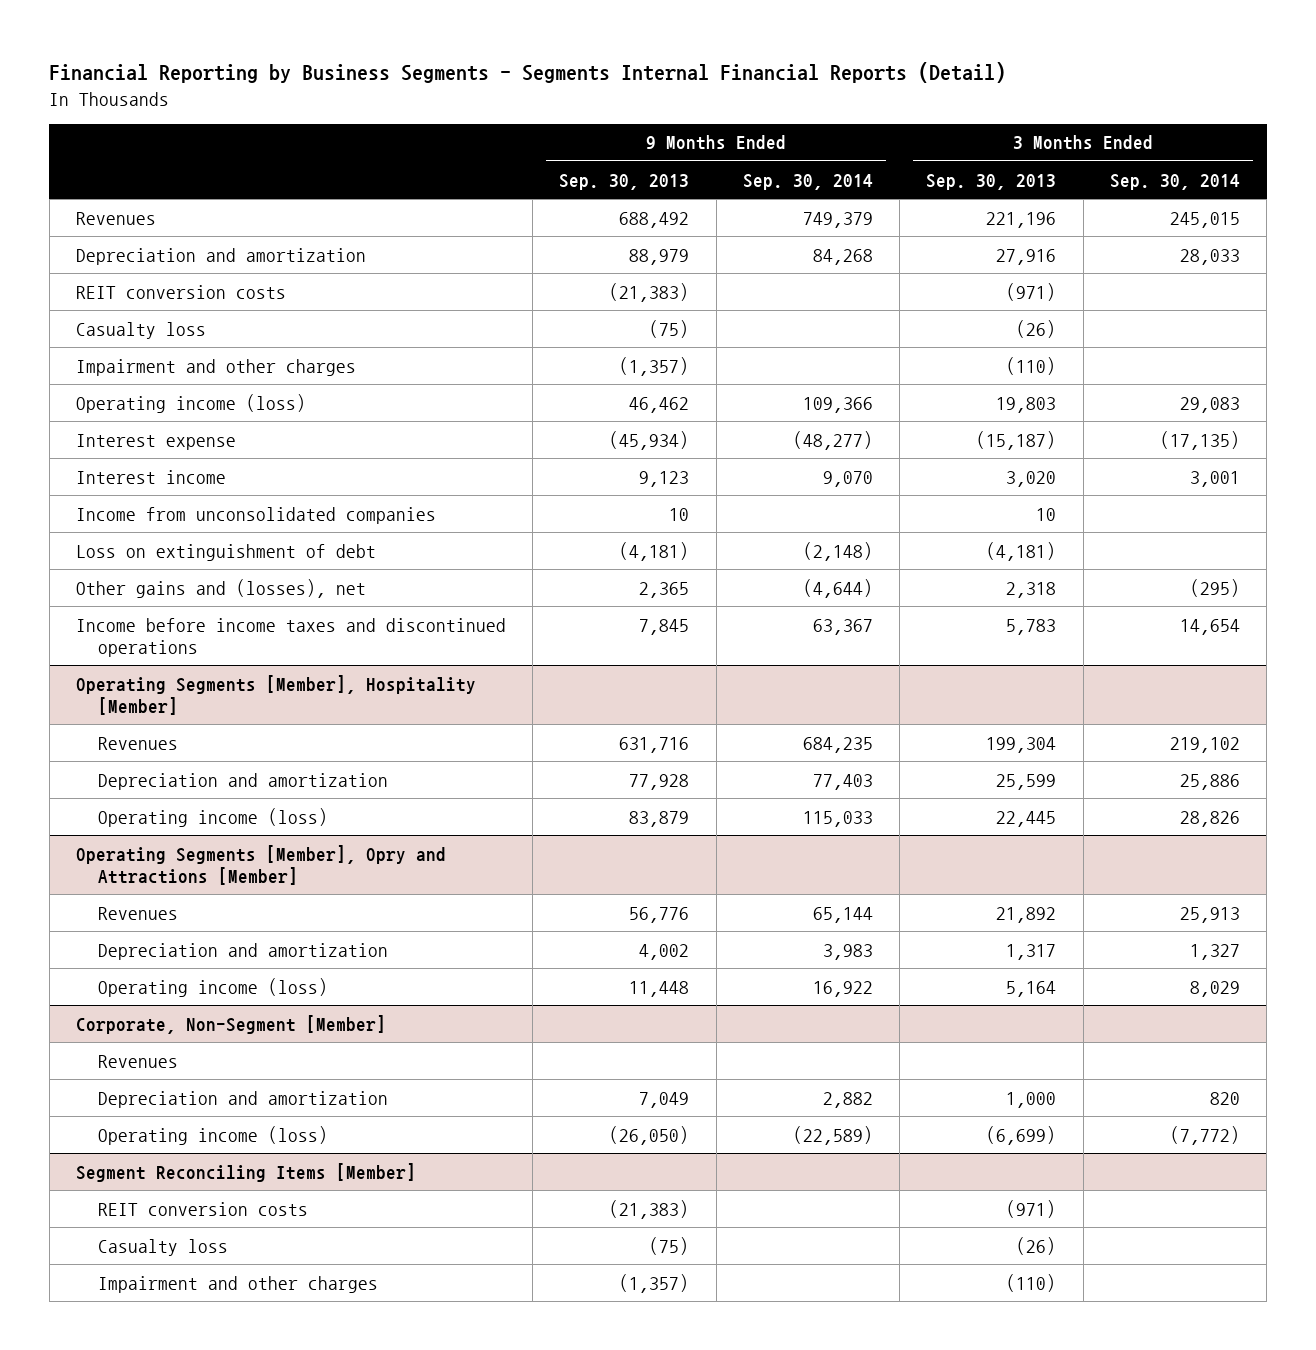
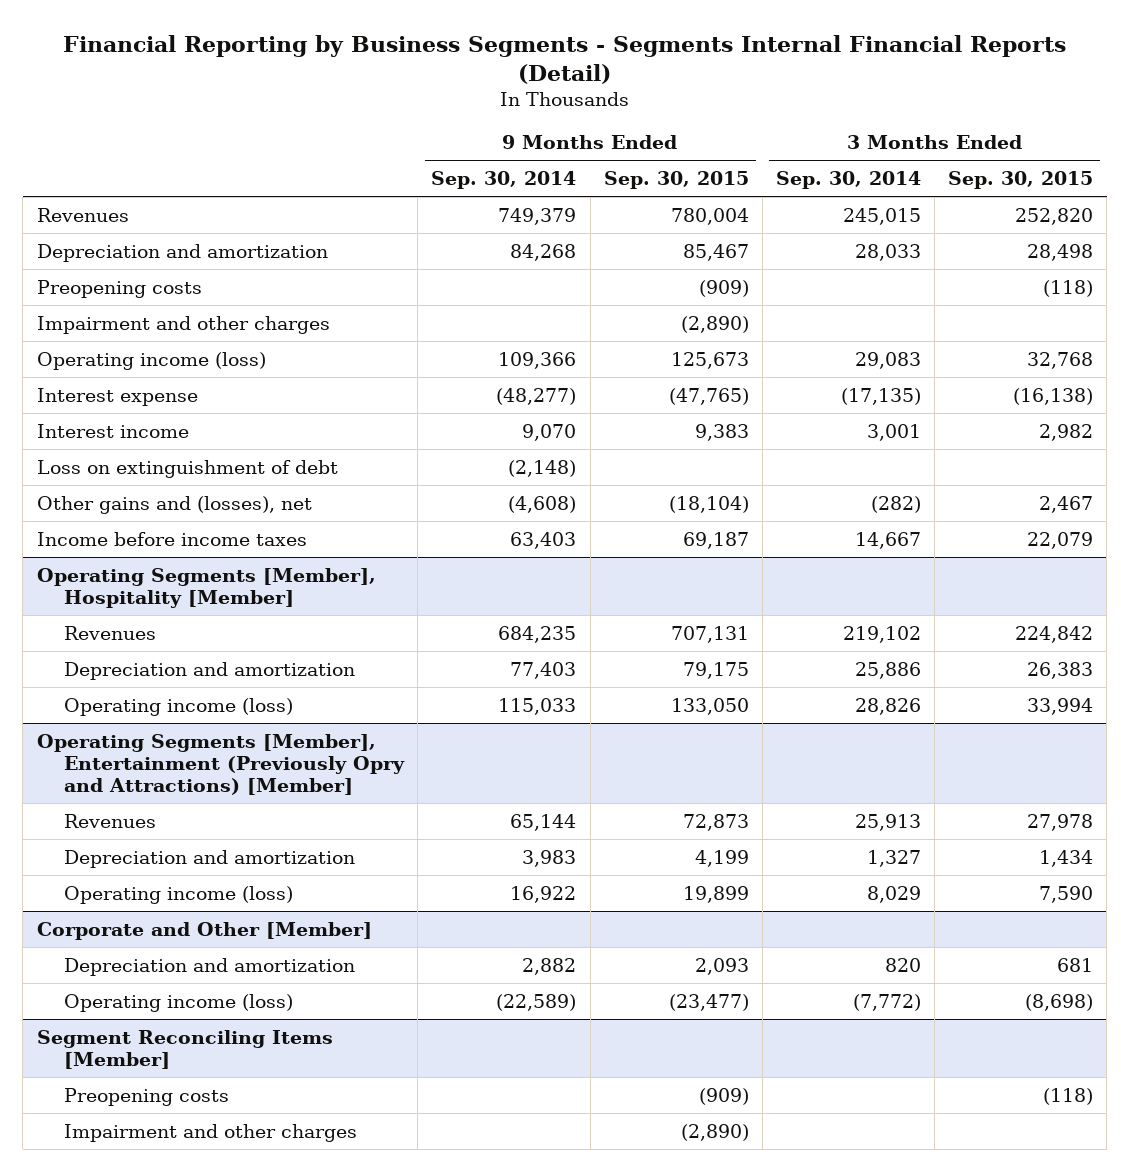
- | 9 Months Ended Sep. 30, 2013 | 9 Months Ended Sep. 30, 2014 | 3 Months Ended Sep. 30, 2013 | 3 Months Ended Sep. 30, 2014
+ | 9 Months Ended Sep. 30, 2014 | 9 Months Ended Sep. 30, 2015 | 3 Months Ended Sep. 30, 2014 | 3 Months Ended Sep. 30, 2015
- REIT conversion costs | (21,383) | | (971) |
- Casualty loss | (75) | | (26) |
+ Preopening costs | | (909) | | (118)
- Income from unconsolidated companies | 10 | | 10 |
- Other gains and (losses), net | 2,365 | (4,644) | 2,318 | (295)
- Income before income taxes and discontinued operations | 7,845 | 63,367 | 5,783 | 14,654
+ Other gains and (losses), net | (4,608) | (18,104) | (282) | 2,467
+ Income before income taxes | 63,403 | 69,187 | 14,667 | 22,079
- Operating Segments [Member], Opry and Attractions [Member]
+ Operating Segments [Member], Entertainment (Previously Opry and Attractions) [Member]
- Corporate, Non-Segment [Member]
- Revenues
+ Corporate and Other [Member]
@ Segment Reconciling Items [Member]
- REIT conversion costs | (21,383) | | (971) |
- Casualty loss | (75) | | (26) |
+ Preopening costs | | (909) | | (118)

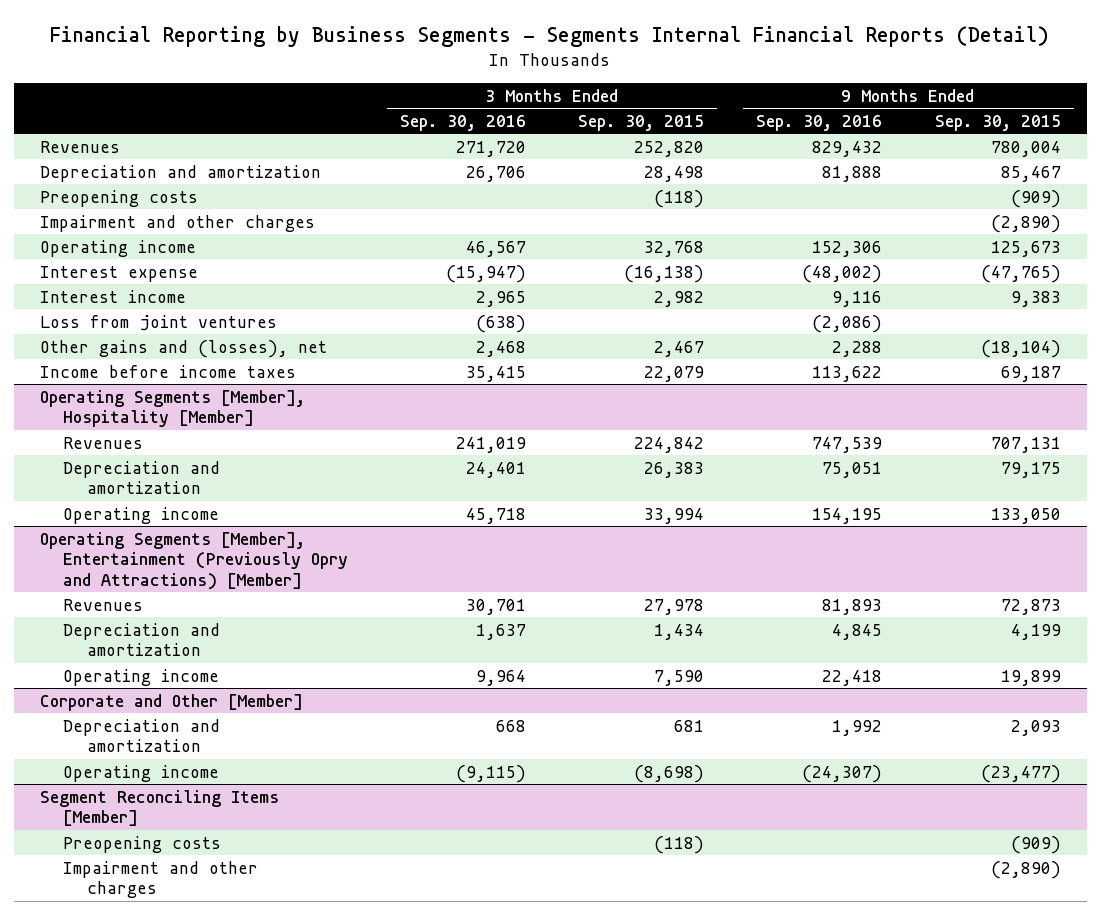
- | 9 Months Ended Sep. 30, 2014 | 9 Months Ended Sep. 30, 2015 | 3 Months Ended Sep. 30, 2014 | 3 Months Ended Sep. 30, 2015
+ | 3 Months Ended Sep. 30, 2016 | 3 Months Ended Sep. 30, 2015 | 9 Months Ended Sep. 30, 2016 | 9 Months Ended Sep. 30, 2015
- Operating income (loss) | 109,366 | 125,673 | 29,083 | 32,768
+ Operating income | 46,567 | 32,768 | 152,306 | 125,673
- Loss on extinguishment of debt | (2,148) | | |
+ Loss from joint ventures | (638) | | (2,086) |
@ Operating Segments [Member], Hospitality [Member]
- Operating income (loss) | 115,033 | 133,050 | 28,826 | 33,994
+ Operating income | 45,718 | 33,994 | 154,195 | 133,050
@ Operating Segments [Member], Entertainment (Previously Opry and Attractions) [Member]
- Operating income (loss) | 16,922 | 19,899 | 8,029 | 7,590
+ Operating income | 9,964 | 7,590 | 22,418 | 19,899
@ Corporate and Other [Member]
- Operating income (loss) | (22,589) | (23,477) | (7,772) | (8,698)
+ Operating income | (9,115) | (8,698) | (24,307) | (23,477)

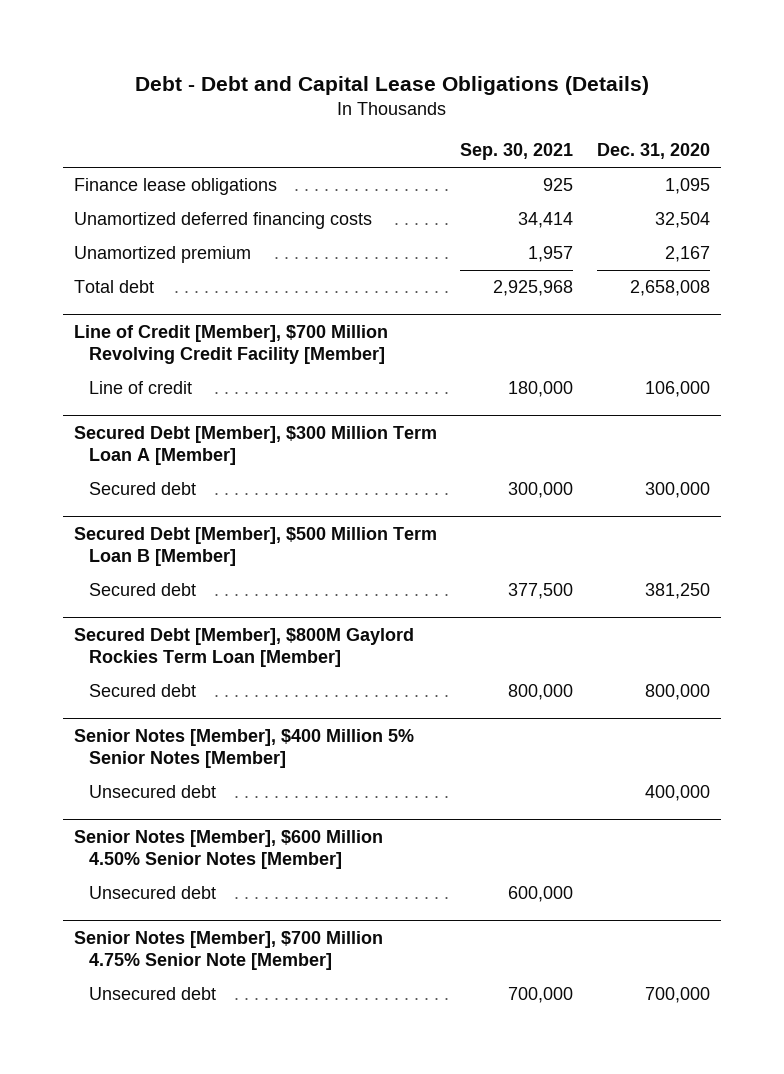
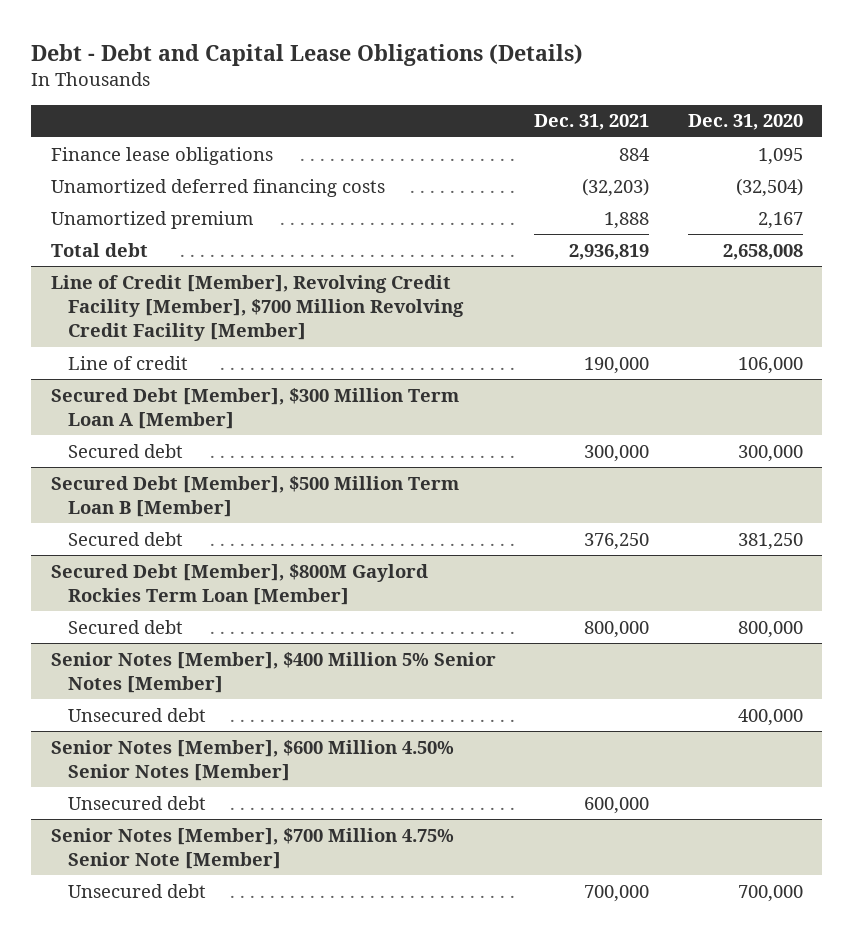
- | Sep. 30, 2021 | Dec. 31, 2020
+ | Dec. 31, 2021 | Dec. 31, 2020
- Unamortized deferred financing costs | 34,414 | 32,504
+ Unamortized deferred financing costs | (32,203) | (32,504)
- Line of Credit [Member], $700 Million Revolving Credit Facility [Member]
+ Line of Credit [Member], Revolving Credit Facility [Member], $700 Million Revolving Credit Facility [Member]

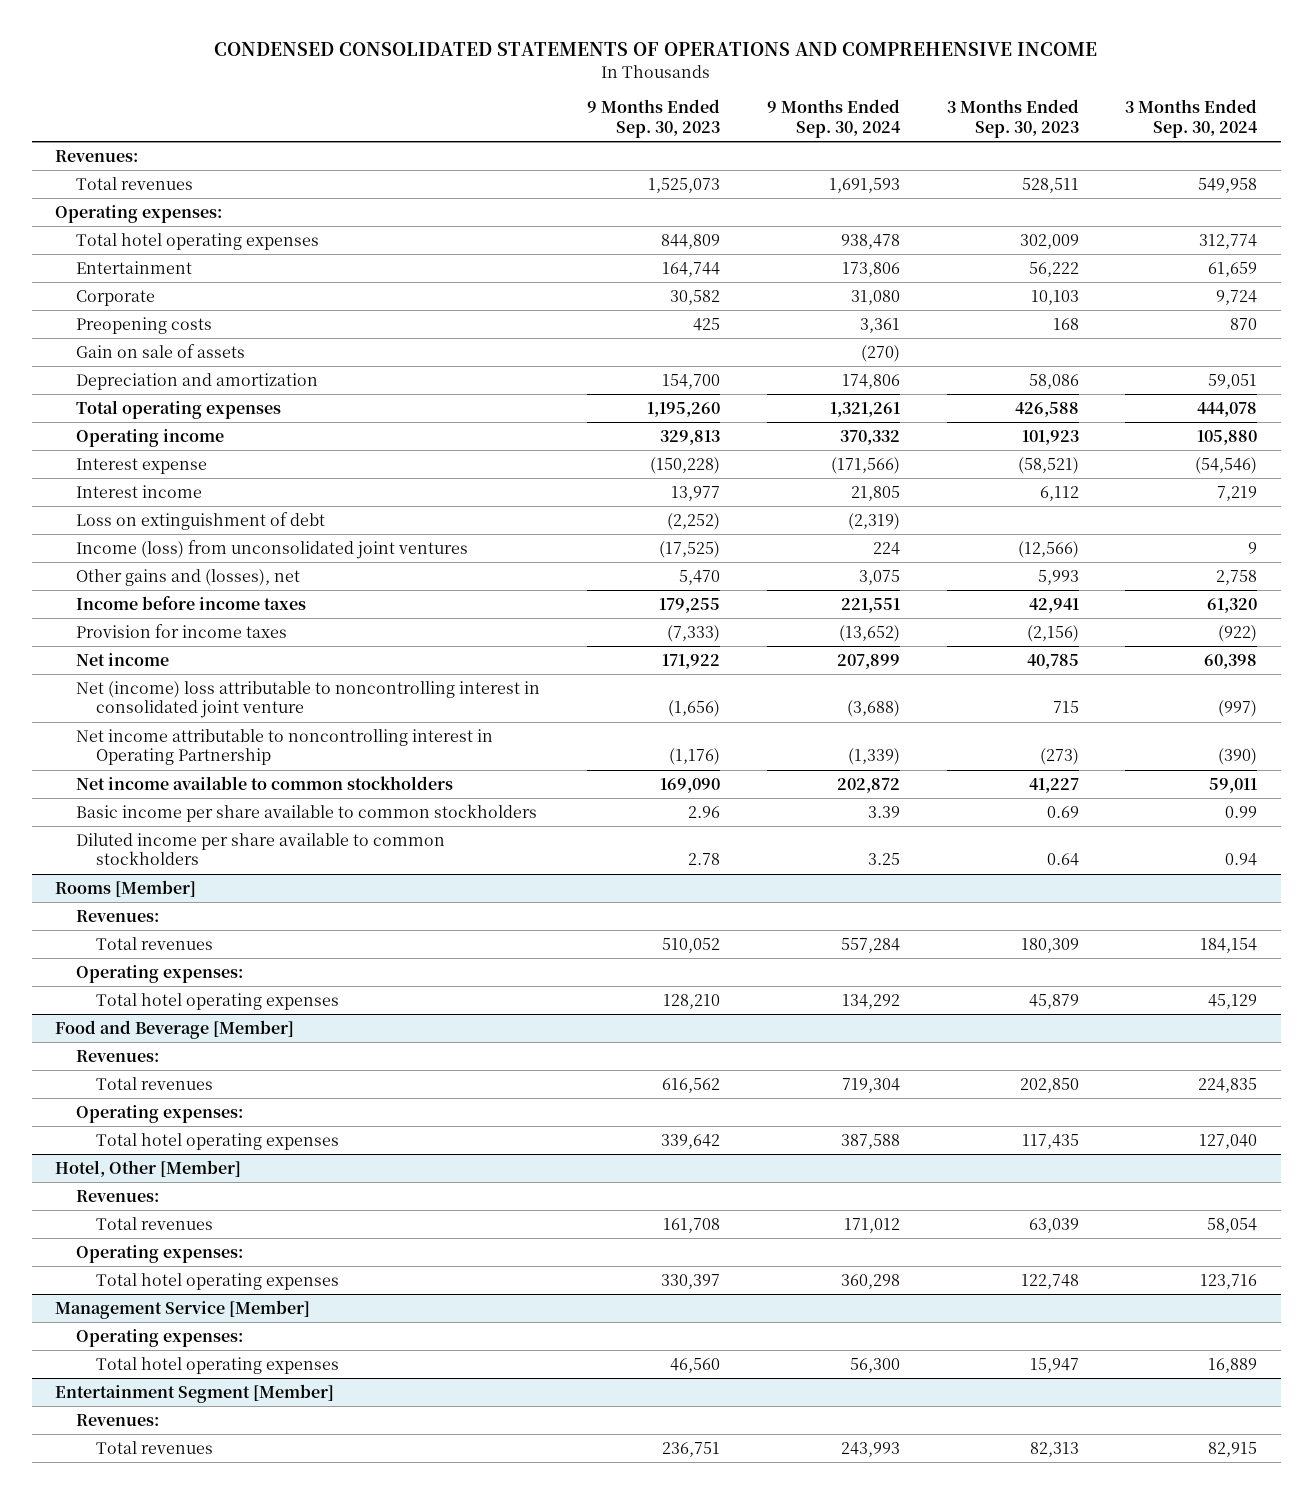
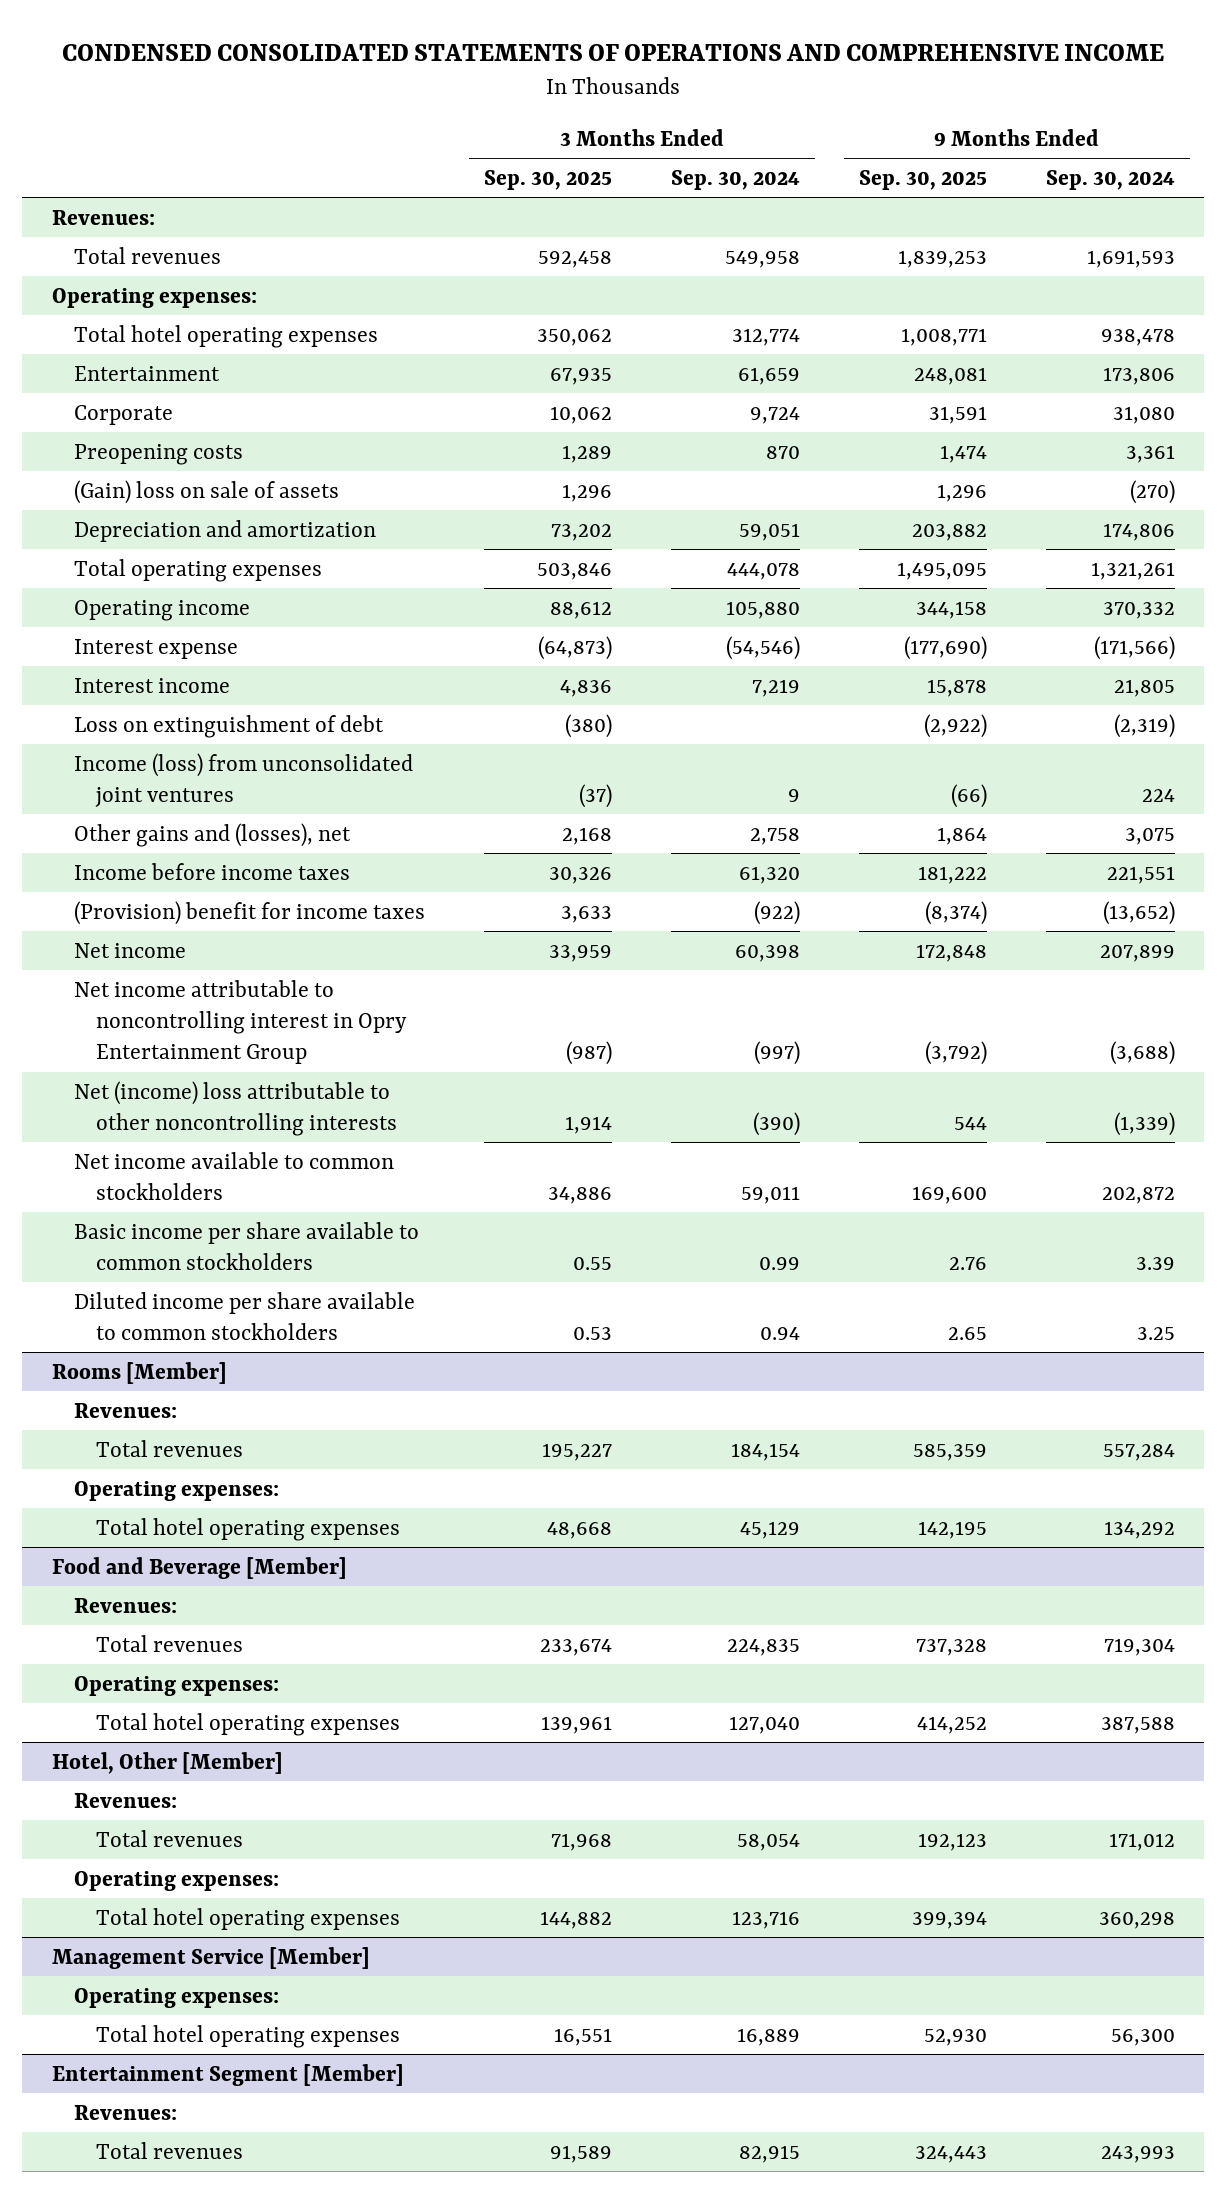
- | 9 Months Ended Sep. 30, 2023 | 9 Months Ended Sep. 30, 2024 | 3 Months Ended Sep. 30, 2023 | 3 Months Ended Sep. 30, 2024
+ | 3 Months Ended Sep. 30, 2025 | 3 Months Ended Sep. 30, 2024 | 9 Months Ended Sep. 30, 2025 | 9 Months Ended Sep. 30, 2024
- Gain on sale of assets | | (270) | |
+ (Gain) loss on sale of assets | 1,296 | | 1,296 | (270)
- Provision for income taxes | (7,333) | (13,652) | (2,156) | (922)
+ (Provision) benefit for income taxes | 3,633 | (922) | (8,374) | (13,652)
- Net (income) loss attributable to noncontrolling interest in consolidated joint venture | (1,656) | (3,688) | 715 | (997)
- Net income attributable to noncontrolling interest in Operating Partnership | (1,176) | (1,339) | (273) | (390)
+ Net income attributable to noncontrolling interest in Opry Entertainment Group | (987) | (997) | (3,792) | (3,688)
+ Net (income) loss attributable to other noncontrolling interests | 1,914 | (390) | 544 | (1,339)

